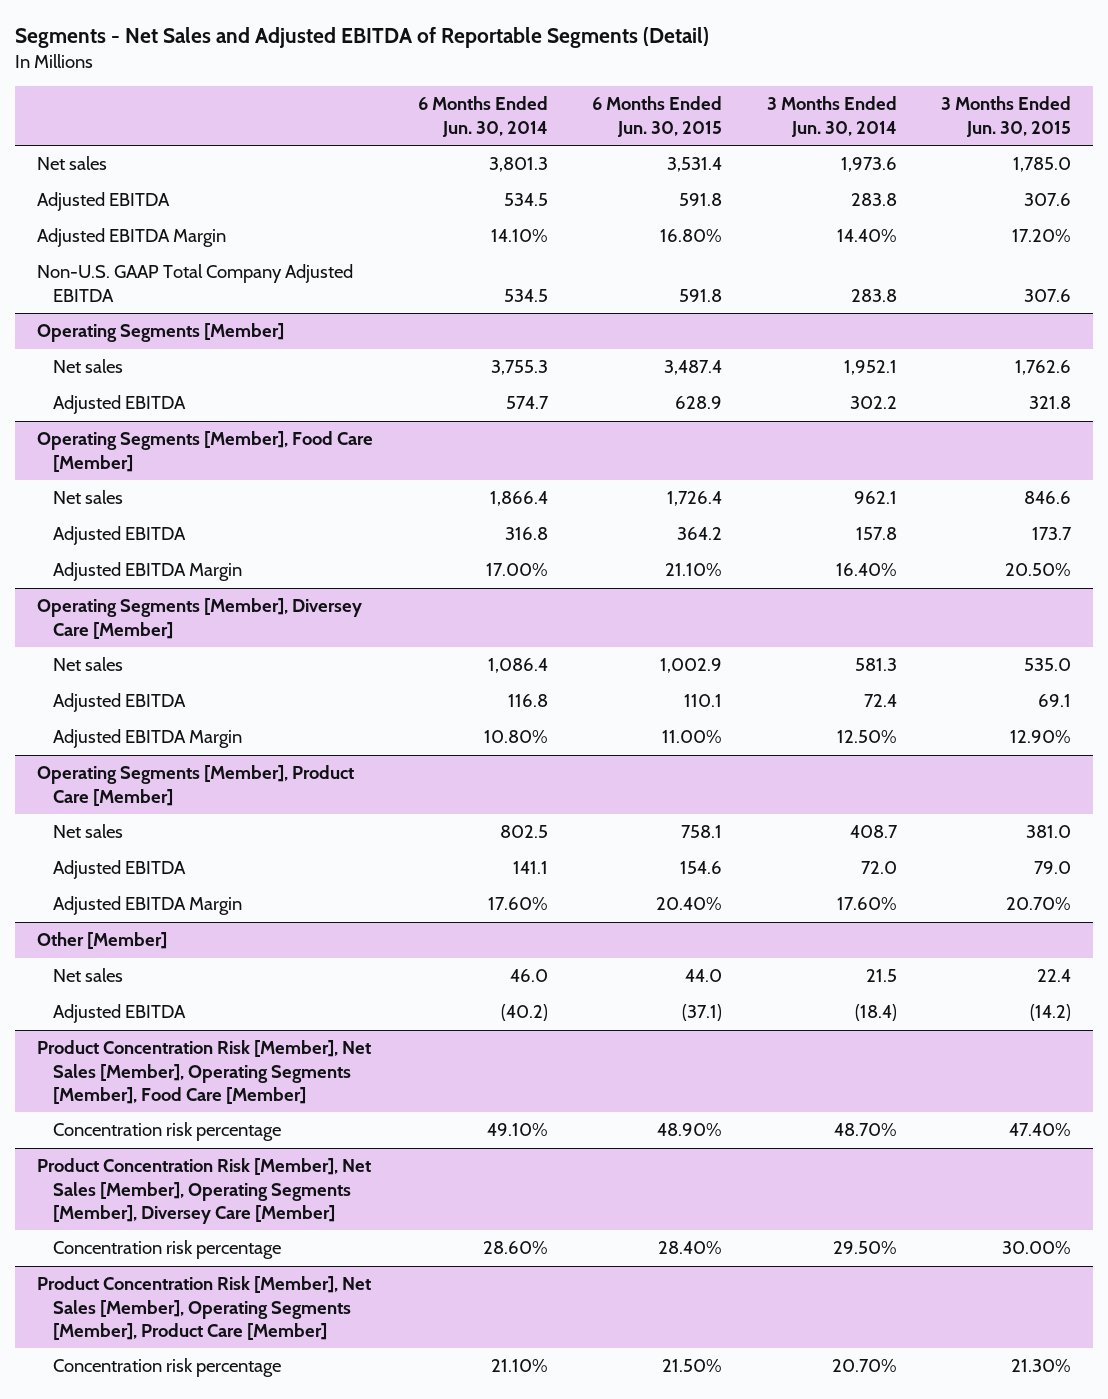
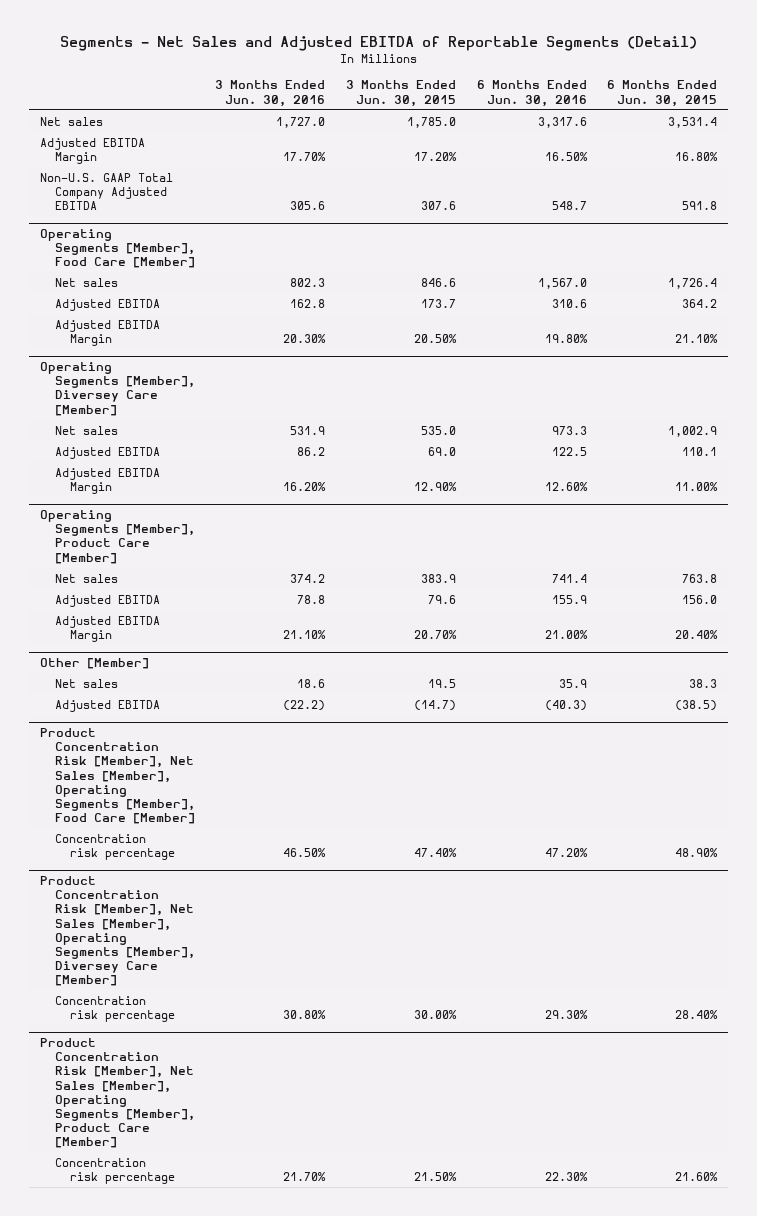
- | 6 Months Ended Jun. 30, 2014 | 6 Months Ended Jun. 30, 2015 | 3 Months Ended Jun. 30, 2014 | 3 Months Ended Jun. 30, 2015
+ | 3 Months Ended Jun. 30, 2016 | 3 Months Ended Jun. 30, 2015 | 6 Months Ended Jun. 30, 2016 | 6 Months Ended Jun. 30, 2015
- Adjusted EBITDA | 534.5 | 591.8 | 283.8 | 307.6
- Operating Segments [Member]
- Net sales | 3,755.3 | 3,487.4 | 1,952.1 | 1,762.6
- Adjusted EBITDA | 574.7 | 628.9 | 302.2 | 321.8
@ Operating Segments [Member], Diversey Care [Member]
- Adjusted EBITDA | 116.8 | 110.1 | 72.4 | 69.1
+ Adjusted EBITDA | 86.2 | 69.0 | 122.5 | 110.1
@ Operating Segments [Member], Product Care [Member]
- Net sales | 802.5 | 758.1 | 408.7 | 381.0
- Adjusted EBITDA | 141.1 | 154.6 | 72.0 | 79.0
+ Net sales | 374.2 | 383.9 | 741.4 | 763.8
+ Adjusted EBITDA | 78.8 | 79.6 | 155.9 | 156.0
@ Other [Member]
- Net sales | 46.0 | 44.0 | 21.5 | 22.4
- Adjusted EBITDA | (40.2) | (37.1) | (18.4) | (14.2)
+ Net sales | 18.6 | 19.5 | 35.9 | 38.3
+ Adjusted EBITDA | (22.2) | (14.7) | (40.3) | (38.5)
@ Product Concentration Risk [Member], Net Sales [Member], Operating Segments [Member], Product Care [Member]
- Concentration risk percentage | 21.10% | 21.50% | 20.70% | 21.30%
+ Concentration risk percentage | 21.70% | 21.50% | 22.30% | 21.60%

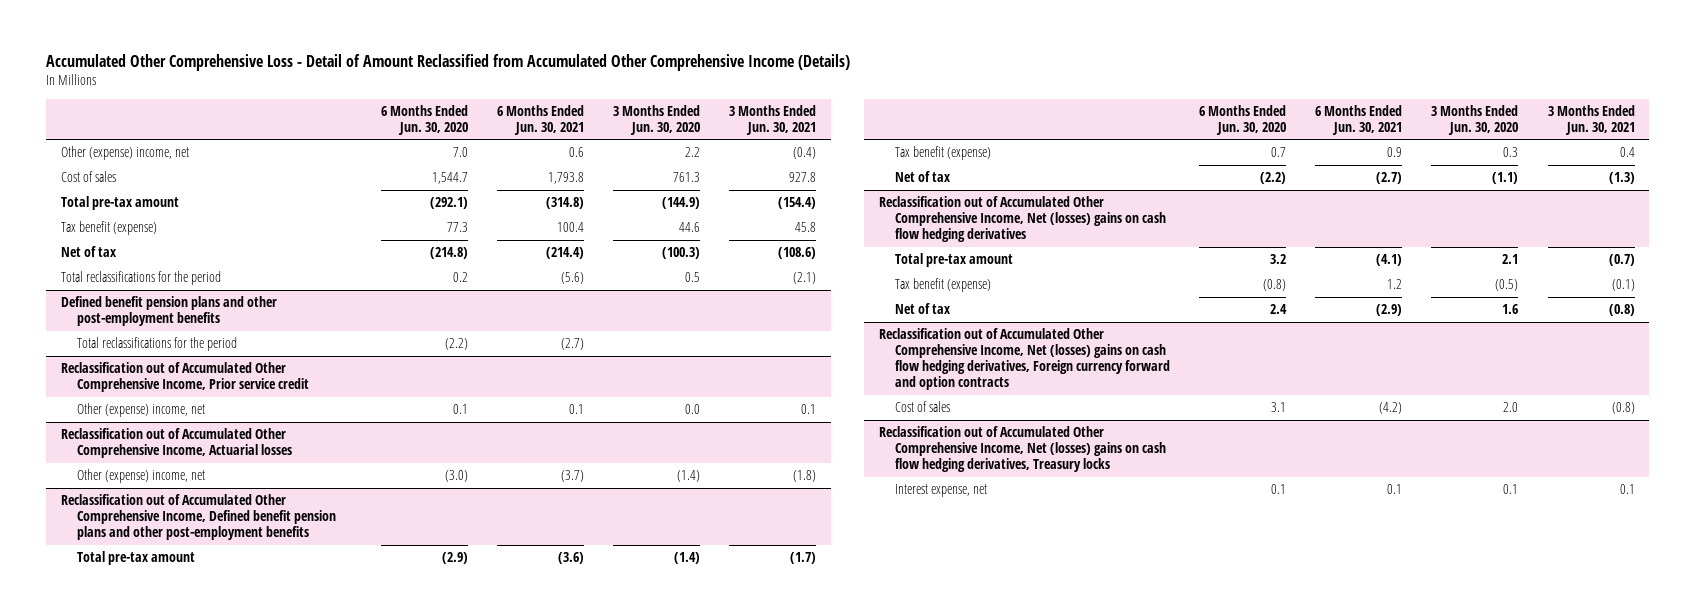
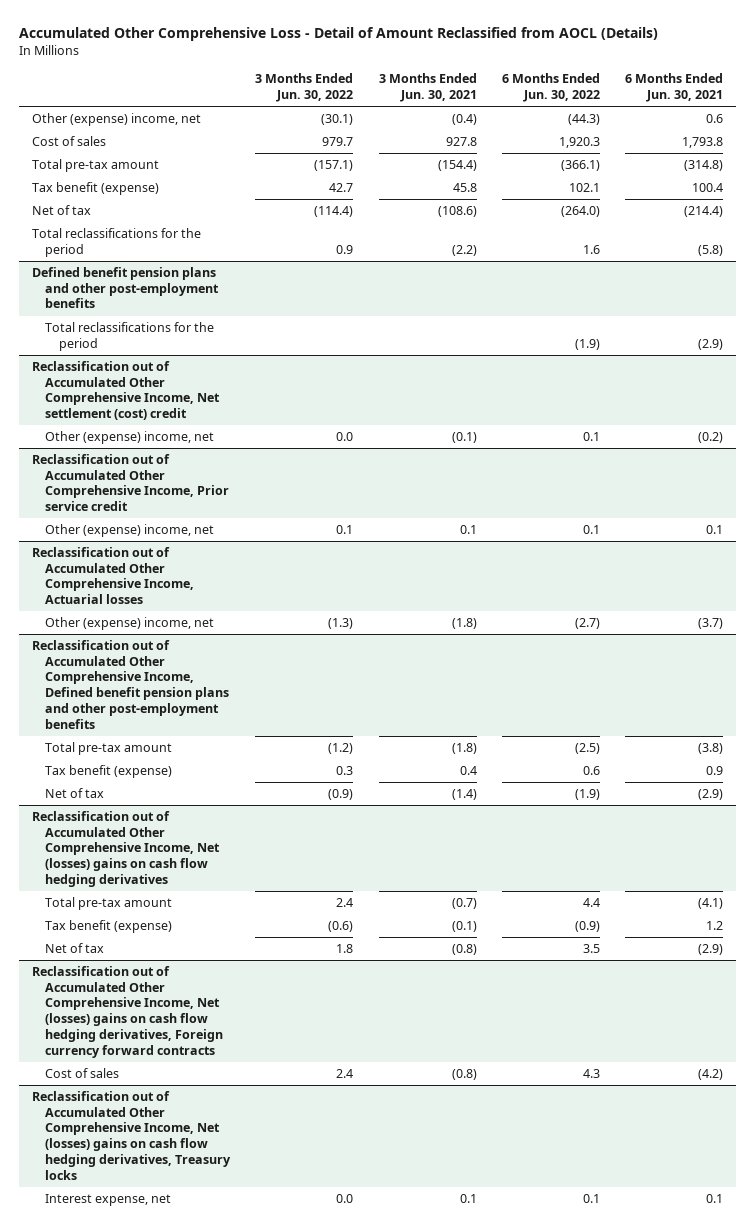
- Accumulated Other Comprehensive Loss - Detail of Amount Reclassified from Accumulated Other Comprehensive Income (Details)
+ Accumulated Other Comprehensive Loss - Detail of Amount Reclassified from AOCL (Details)
- | 6 Months Ended Jun. 30, 2020 | 6 Months Ended Jun. 30, 2021 | 3 Months Ended Jun. 30, 2020 | 3 Months Ended Jun. 30, 2021
+ | 3 Months Ended Jun. 30, 2022 | 3 Months Ended Jun. 30, 2021 | 6 Months Ended Jun. 30, 2022 | 6 Months Ended Jun. 30, 2021
- Total reclassifications for the period | 0.2 | (5.6) | 0.5 | (2.1)
+ Total reclassifications for the period | 0.9 | (2.2) | 1.6 | (5.8)
@ Defined benefit pension plans and other post-employment benefits
- Total reclassifications for the period | (2.2) | (2.7) | |
+ Total reclassifications for the period | | | (1.9) | (2.9)
+ Reclassification out of Accumulated Other Comprehensive Income, Net settlement (cost) credit
+ Other (expense) income, net | 0.0 | (0.1) | 0.1 | (0.2)
@ Reclassification out of Accumulated Other Comprehensive Income, Defined benefit pension plans and other post-employment benefits
- Total pre-tax amount | (2.9) | (3.6) | (1.4) | (1.7)
+ Total pre-tax amount | (1.2) | (1.8) | (2.5) | (3.8)
- Net of tax | (2.2) | (2.7) | (1.1) | (1.3)
+ Net of tax | (0.9) | (1.4) | (1.9) | (2.9)
- Reclassification out of Accumulated Other Comprehensive Income, Net (losses) gains on cash flow hedging derivatives, Foreign currency forward and option contracts
+ Reclassification out of Accumulated Other Comprehensive Income, Net (losses) gains on cash flow hedging derivatives, Foreign currency forward contracts

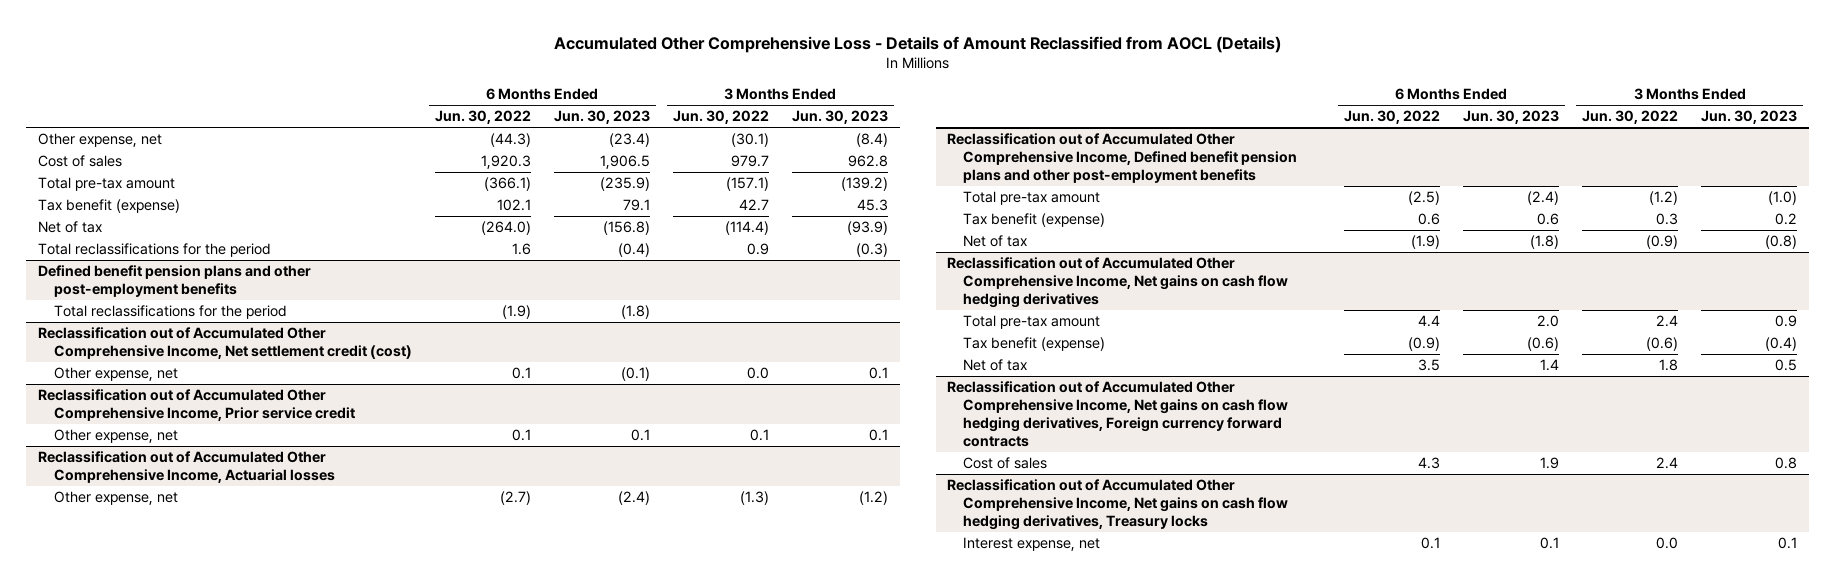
- Accumulated Other Comprehensive Loss - Detail of Amount Reclassified from AOCL (Details)
+ Accumulated Other Comprehensive Loss - Details of Amount Reclassified from AOCL (Details)
- | 3 Months Ended Jun. 30, 2022 | 3 Months Ended Jun. 30, 2021 | 6 Months Ended Jun. 30, 2022 | 6 Months Ended Jun. 30, 2021
+ | 6 Months Ended Jun. 30, 2022 | 6 Months Ended Jun. 30, 2023 | 3 Months Ended Jun. 30, 2022 | 3 Months Ended Jun. 30, 2023
- Other (expense) income, net | (30.1) | (0.4) | (44.3) | 0.6
+ Other expense, net | (44.3) | (23.4) | (30.1) | (8.4)
- Reclassification out of Accumulated Other Comprehensive Income, Net settlement (cost) credit
- Other (expense) income, net | 0.0 | (0.1) | 0.1 | (0.2)
+ Reclassification out of Accumulated Other Comprehensive Income, Net settlement credit (cost)
+ Other expense, net | 0.1 | (0.1) | 0.0 | 0.1
@ Reclassification out of Accumulated Other Comprehensive Income, Prior service credit
- Other (expense) income, net | 0.1 | 0.1 | 0.1 | 0.1
+ Other expense, net | 0.1 | 0.1 | 0.1 | 0.1
@ Reclassification out of Accumulated Other Comprehensive Income, Actuarial losses
- Other (expense) income, net | (1.3) | (1.8) | (2.7) | (3.7)
+ Other expense, net | (2.7) | (2.4) | (1.3) | (1.2)
- Reclassification out of Accumulated Other Comprehensive Income, Net (losses) gains on cash flow hedging derivatives
+ Reclassification out of Accumulated Other Comprehensive Income, Net gains on cash flow hedging derivatives
- Reclassification out of Accumulated Other Comprehensive Income, Net (losses) gains on cash flow hedging derivatives, Foreign currency forward contracts
+ Reclassification out of Accumulated Other Comprehensive Income, Net gains on cash flow hedging derivatives, Foreign currency forward contracts
- Reclassification out of Accumulated Other Comprehensive Income, Net (losses) gains on cash flow hedging derivatives, Treasury locks
+ Reclassification out of Accumulated Other Comprehensive Income, Net gains on cash flow hedging derivatives, Treasury locks

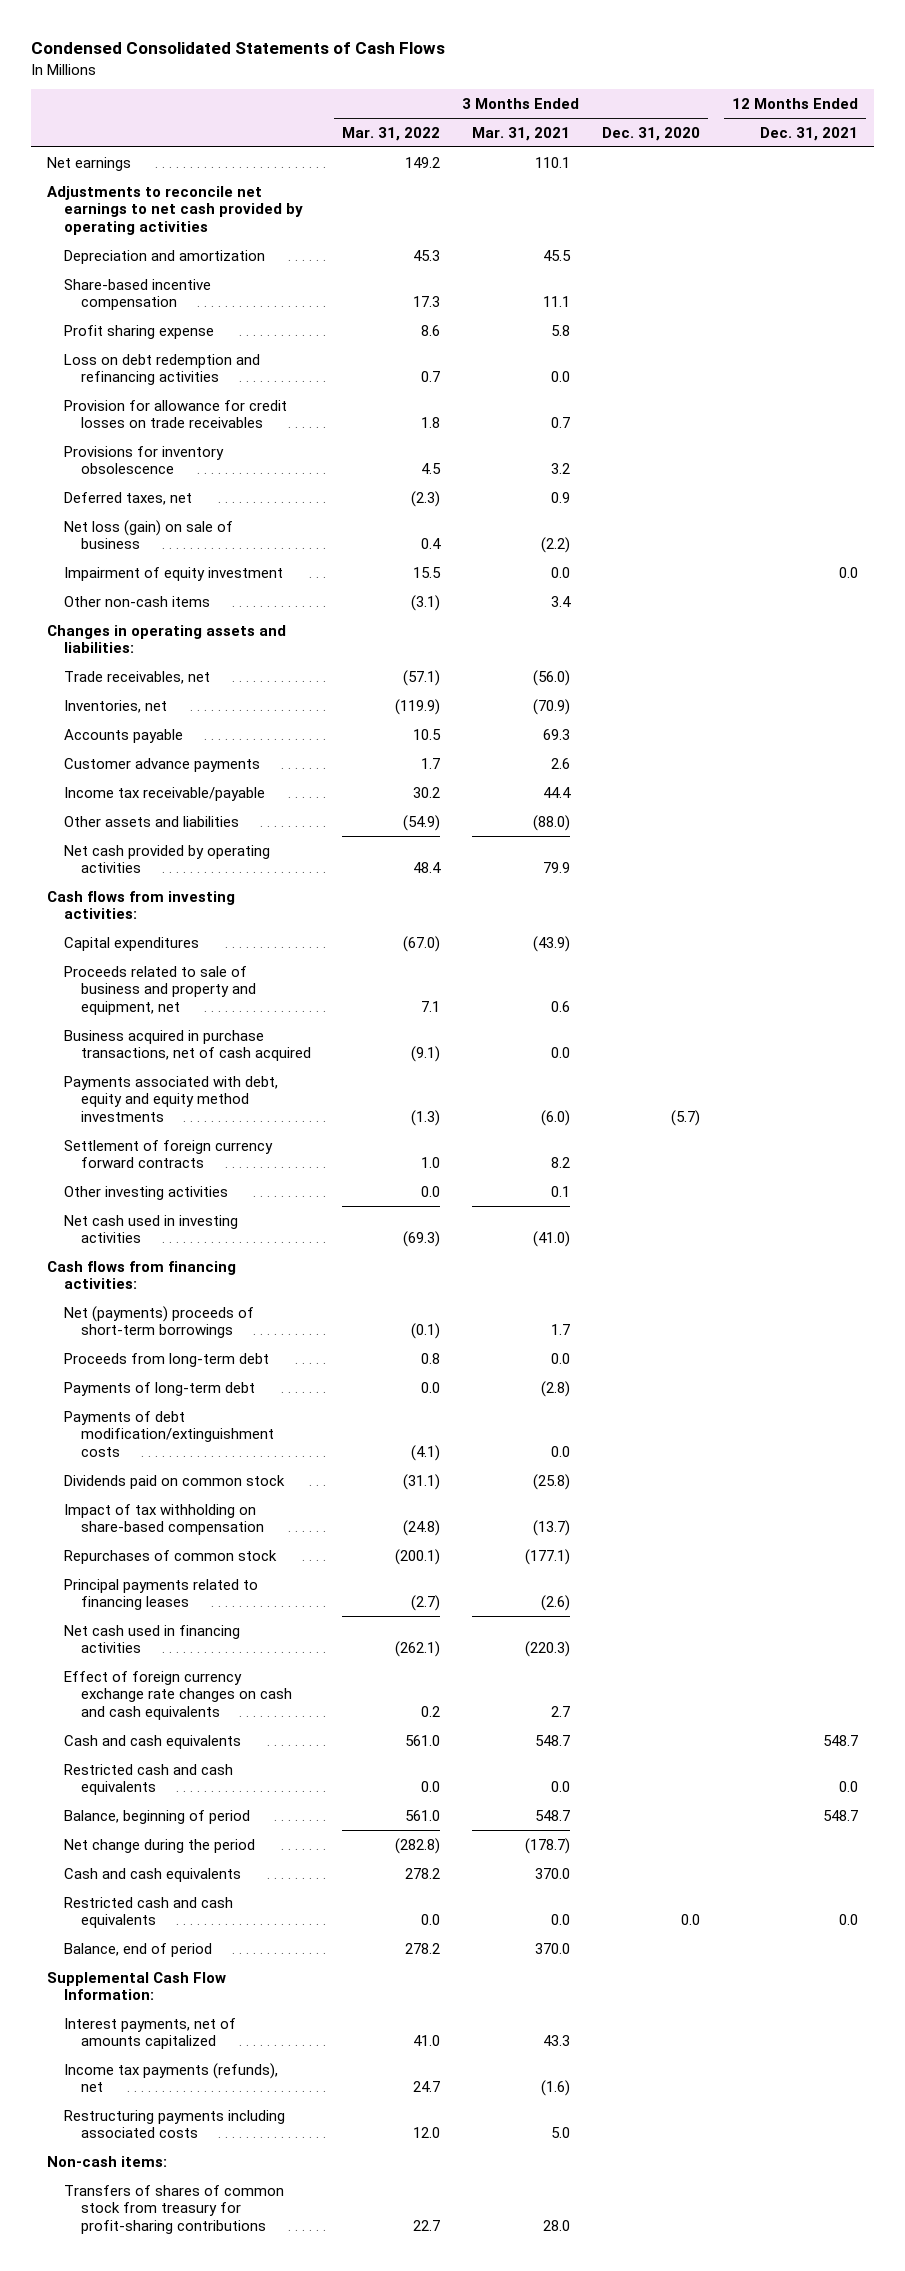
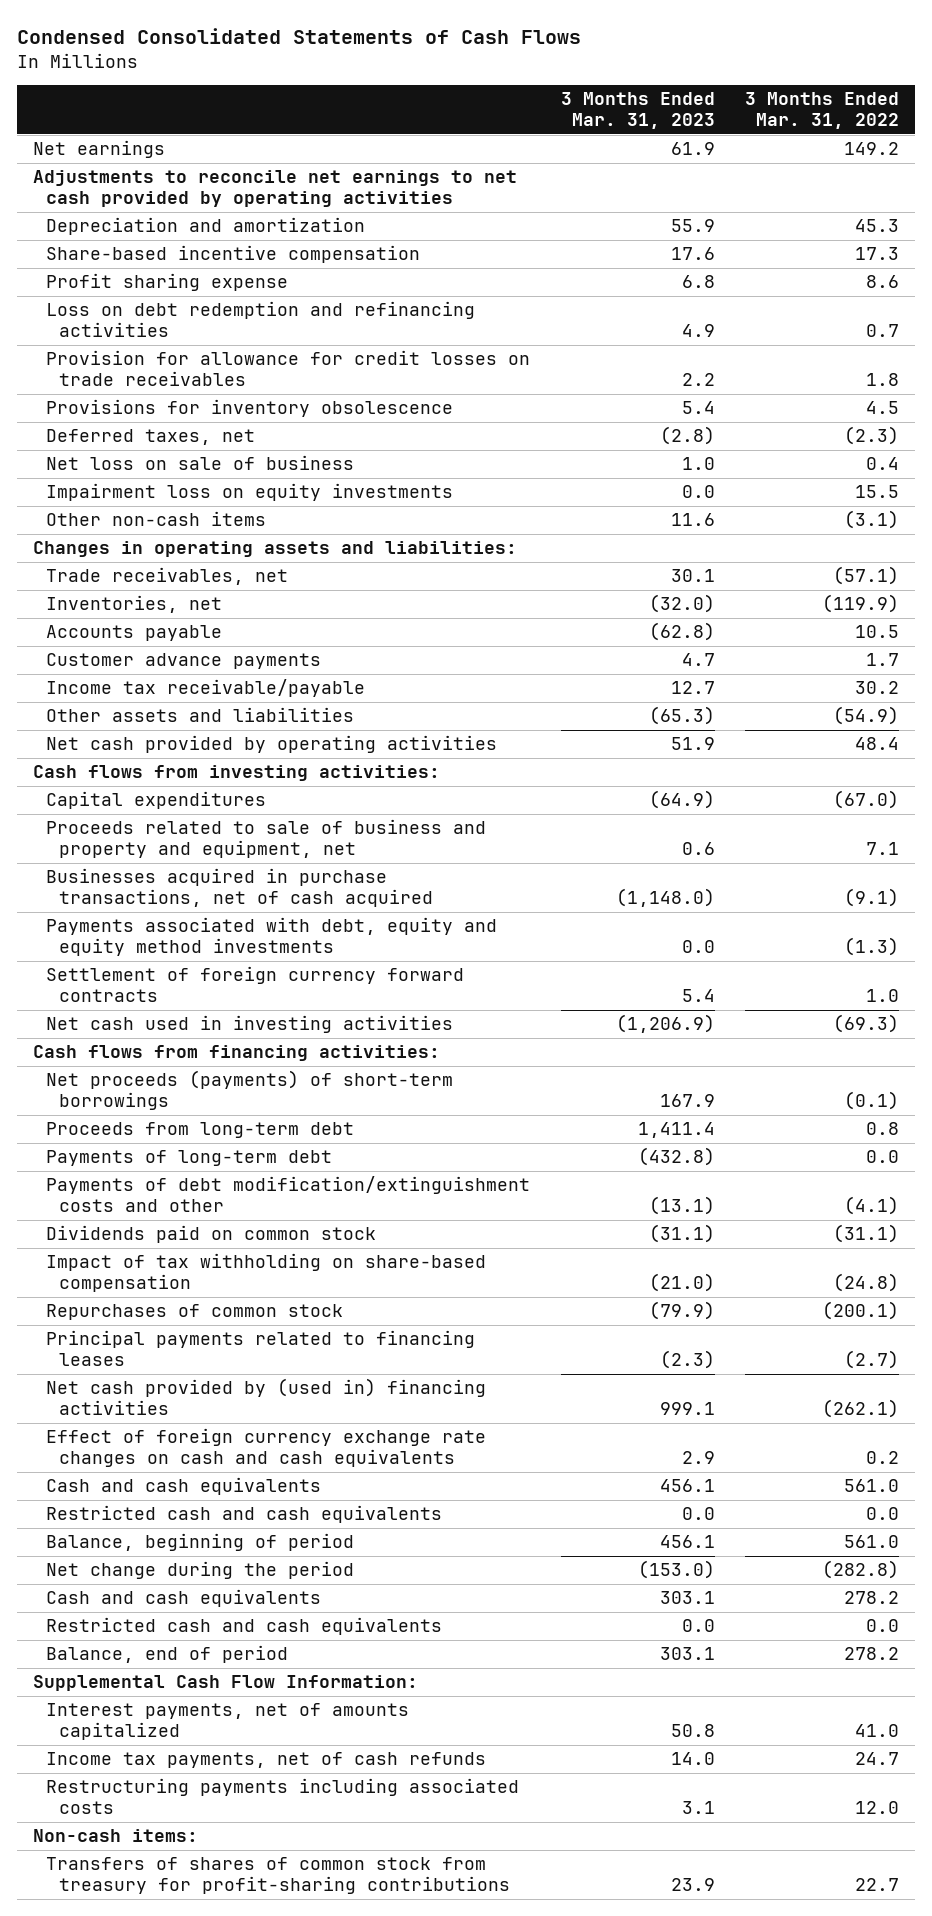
- | 3 Months Ended Mar. 31, 2022 | 3 Months Ended Mar. 31, 2021 | 3 Months Ended Dec. 31, 2020 | 12 Months Ended Dec. 31, 2021
+ | 3 Months Ended Mar. 31, 2023 | 3 Months Ended Mar. 31, 2022
- Net loss (gain) on sale of business | 0.4 | (2.2) | |
- Impairment of equity investment | 15.5 | 0.0 | | 0.0
+ Net loss on sale of business | 1.0 | 0.4
+ Impairment loss on equity investments | 0.0 | 15.5
- Business acquired in purchase transactions, net of cash acquired | (9.1) | 0.0 | |
+ Businesses acquired in purchase transactions, net of cash acquired | (1,148.0) | (9.1)
- Other investing activities | 0.0 | 0.1 | |
- Net (payments) proceeds of short-term borrowings | (0.1) | 1.7 | |
+ Net proceeds (payments) of short-term borrowings | 167.9 | (0.1)
- Payments of debt modification/extinguishment costs | (4.1) | 0.0 | |
+ Payments of debt modification/extinguishment costs and other | (13.1) | (4.1)
- Net cash used in financing activities | (262.1) | (220.3) | |
+ Net cash provided by (used in) financing activities | 999.1 | (262.1)
- Income tax payments (refunds), net | 24.7 | (1.6) | |
+ Income tax payments, net of cash refunds | 14.0 | 24.7

